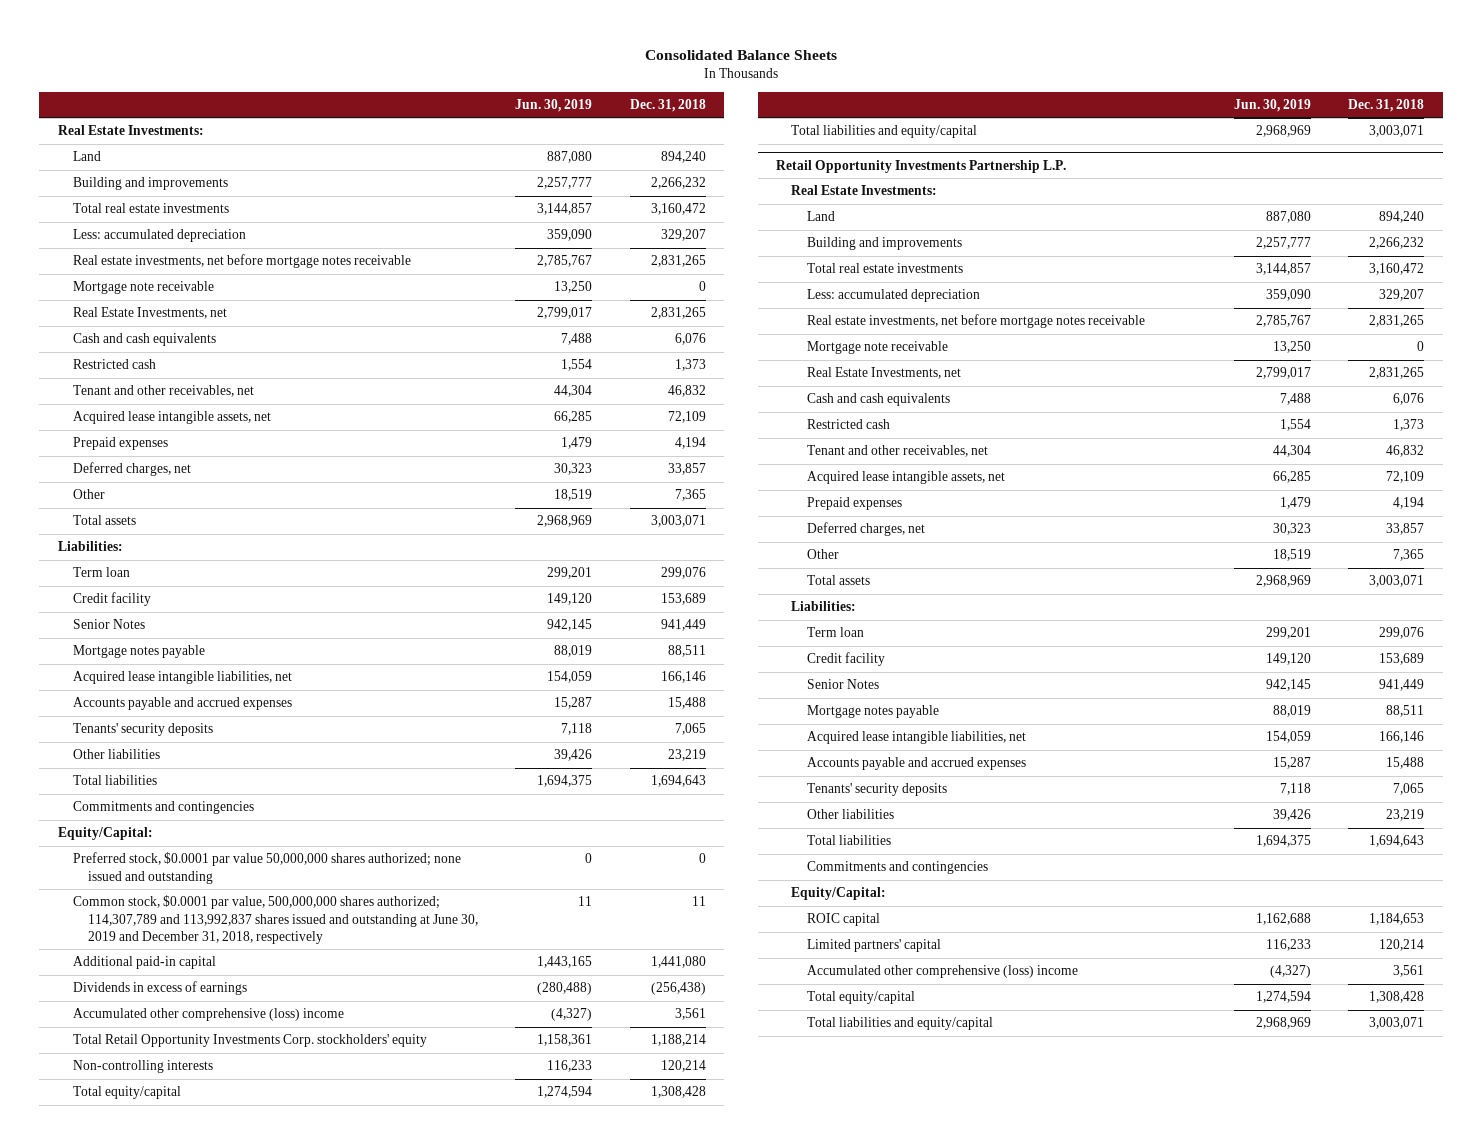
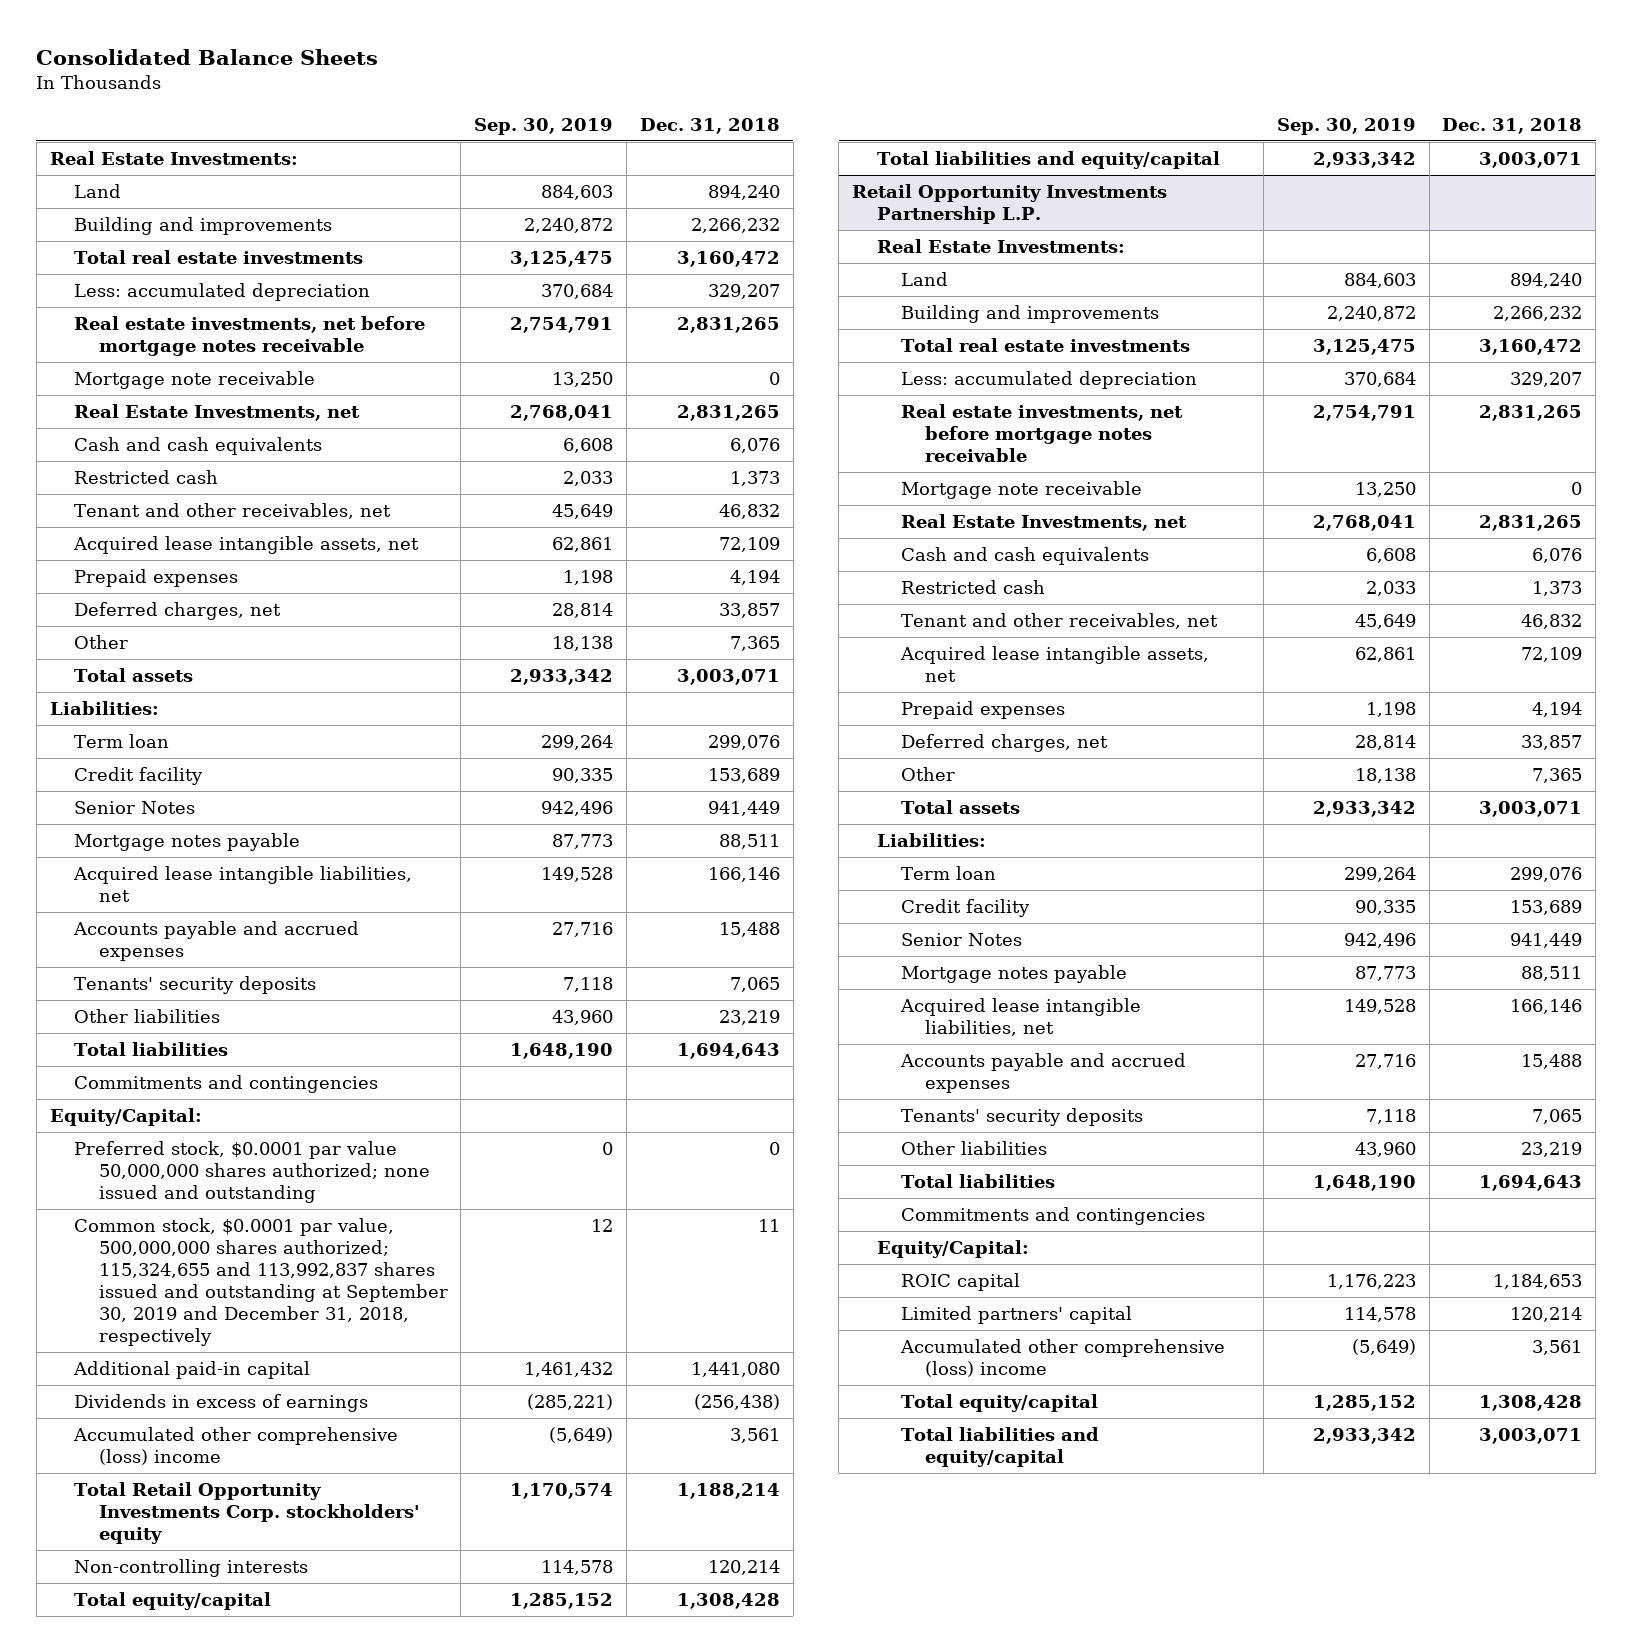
- | Jun. 30, 2019 | Dec. 31, 2018
+ | Sep. 30, 2019 | Dec. 31, 2018
- Common stock, $0.0001 par value, 500,000,000 shares authorized; 114,307,789 and 113,992,837 shares issued and outstanding at June 30, 2019 and December 31, 2018, respectively | 11 | 11
+ Common stock, $0.0001 par value, 500,000,000 shares authorized; 115,324,655 and 113,992,837 shares issued and outstanding at September 30, 2019 and December 31, 2018, respectively | 12 | 11

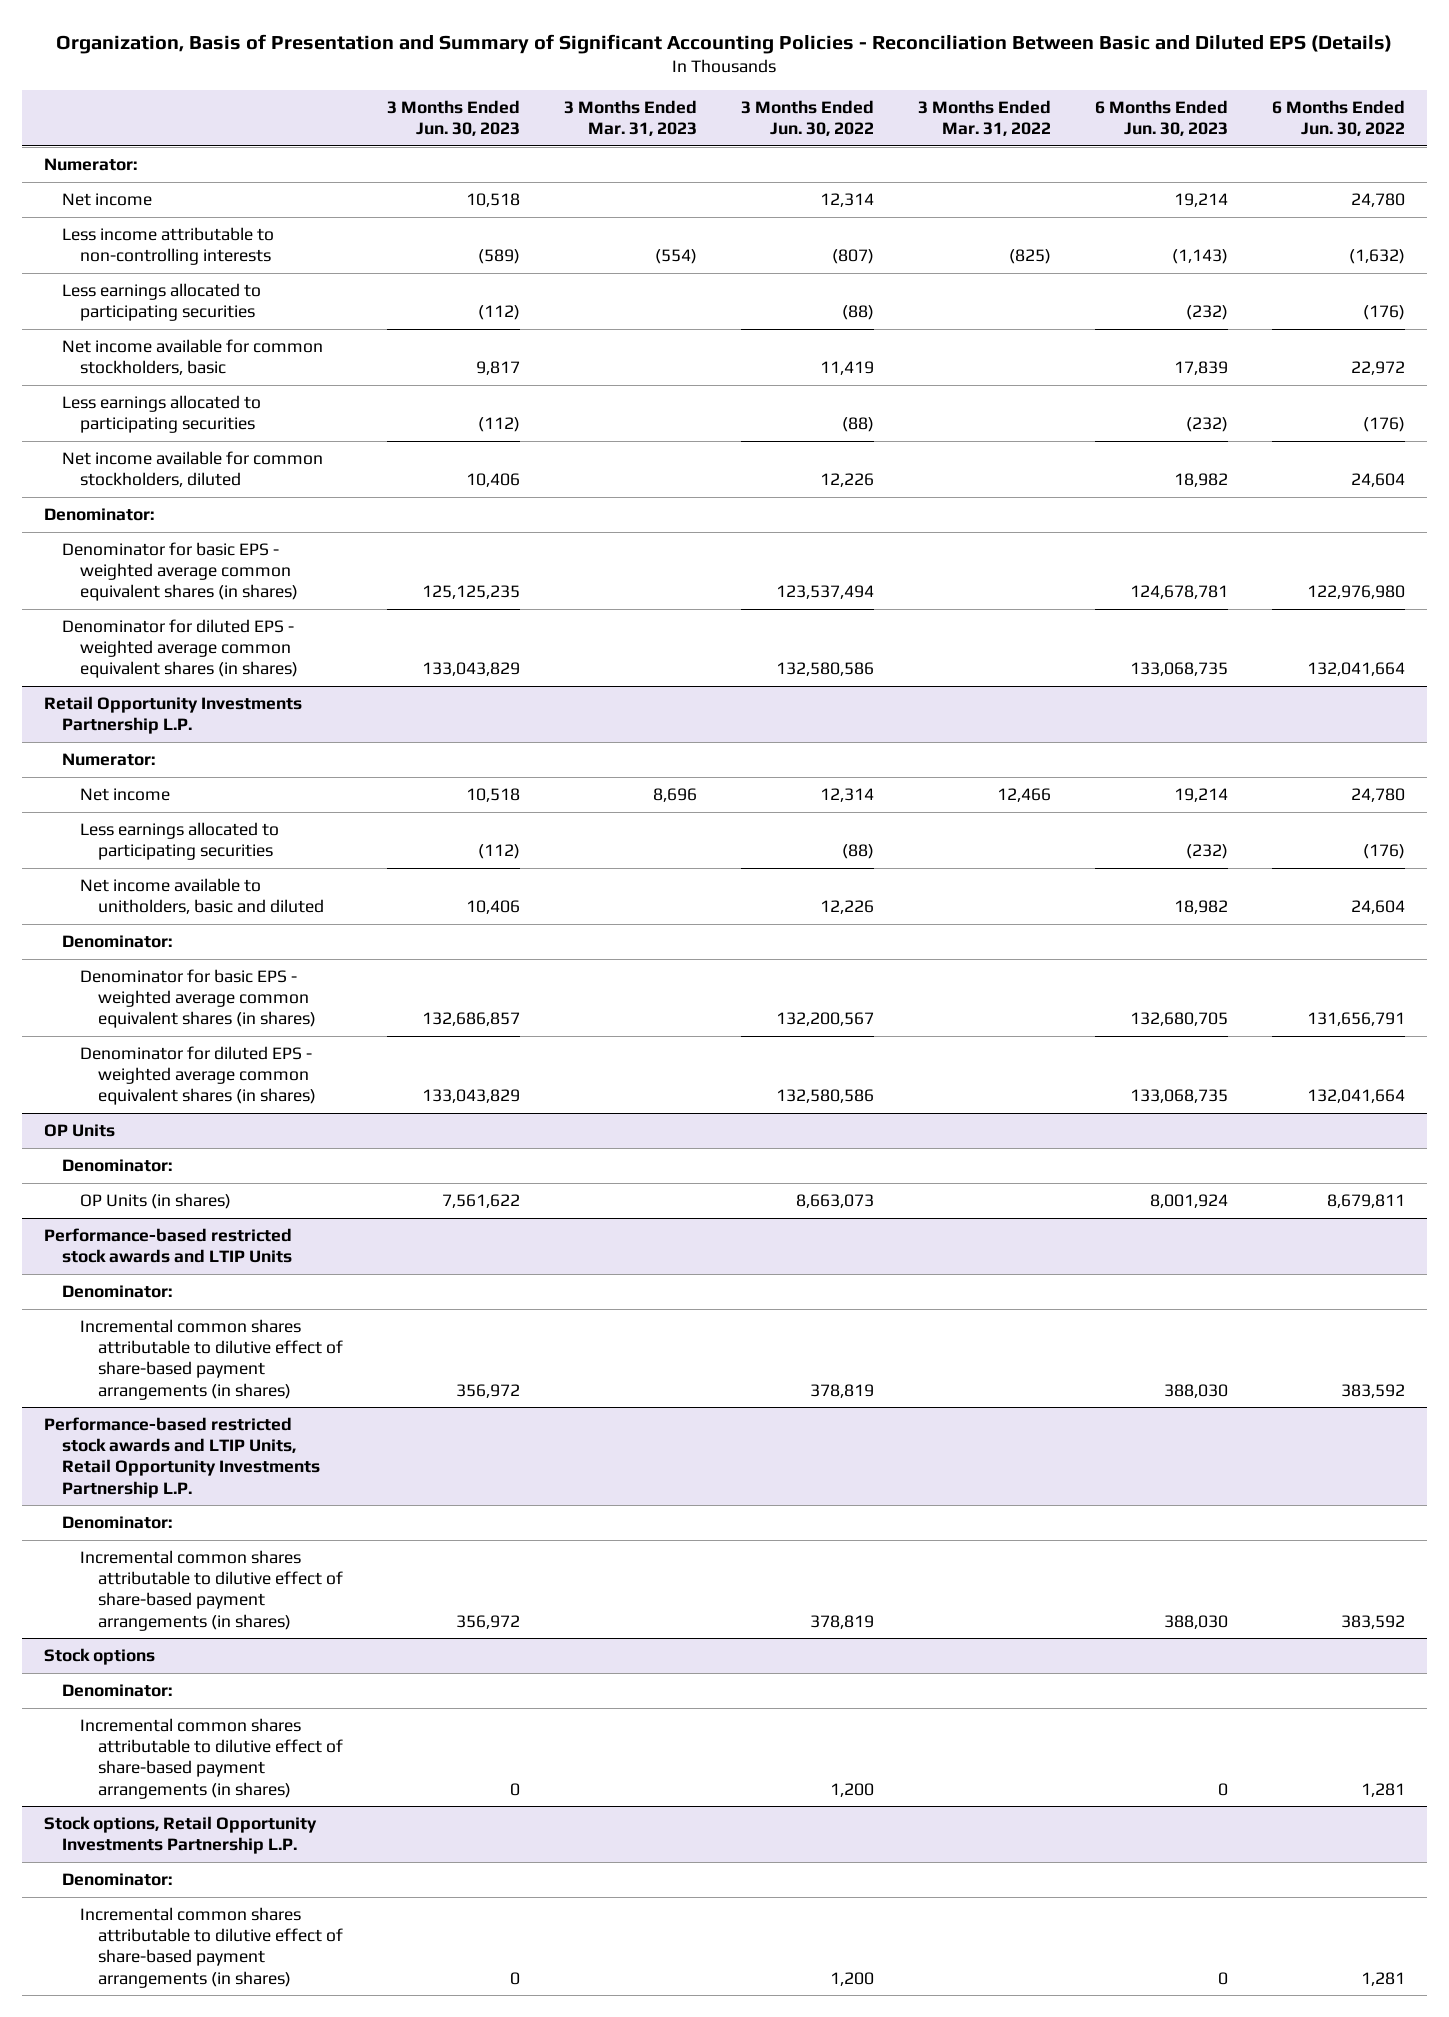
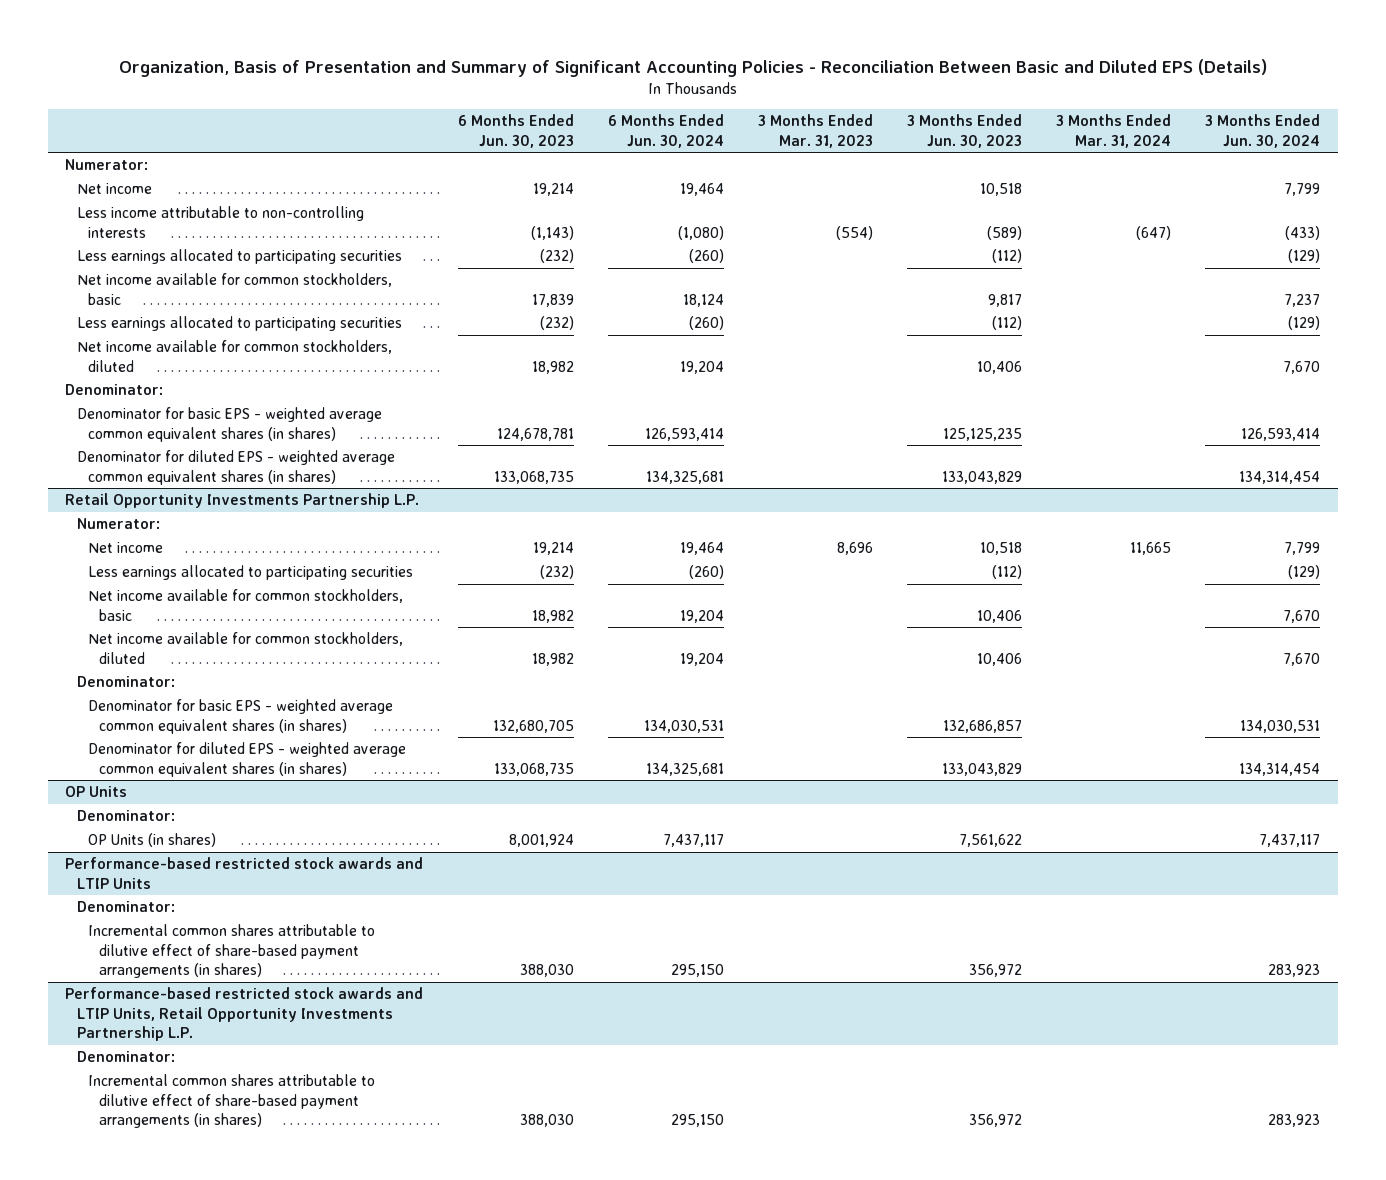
- | 3 Months Ended Jun. 30, 2023 | 3 Months Ended Mar. 31, 2023 | 3 Months Ended Jun. 30, 2022 | 3 Months Ended Mar. 31, 2022 | 6 Months Ended Jun. 30, 2023 | 6 Months Ended Jun. 30, 2022
+ | 6 Months Ended Jun. 30, 2023 | 6 Months Ended Jun. 30, 2024 | 3 Months Ended Mar. 31, 2023 | 3 Months Ended Jun. 30, 2023 | 3 Months Ended Mar. 31, 2024 | 3 Months Ended Jun. 30, 2024
@ Retail Opportunity Investments Partnership L.P.
- Net income available to unitholders, basic and diluted | 10,406 | | 12,226 | | 18,982 | 24,604
+ Net income available for common stockholders, basic | 18,982 | 19,204 | | 10,406 | | 7,670
+ Net income available for common stockholders, diluted | 18,982 | 19,204 | | 10,406 | | 7,670
- Stock options
- Denominator:
- Incremental common shares attributable to dilutive effect of share-based payment arrangements (in shares) | 0 | | 1,200 | | 0 | 1,281
- Stock options, Retail Opportunity Investments Partnership L.P.
- Denominator:
- Incremental common shares attributable to dilutive effect of share-based payment arrangements (in shares) | 0 | | 1,200 | | 0 | 1,281

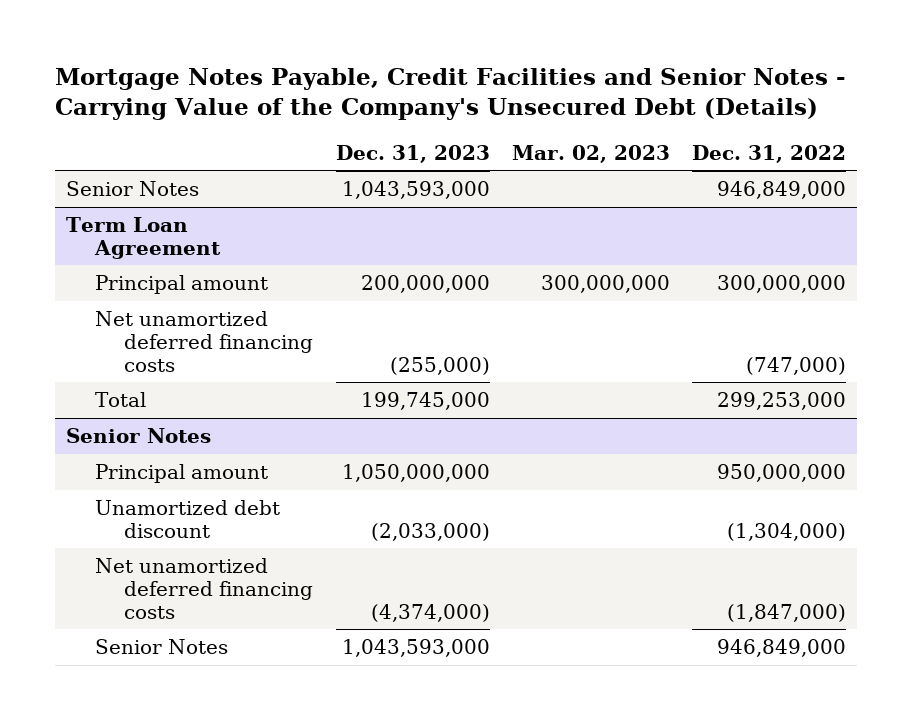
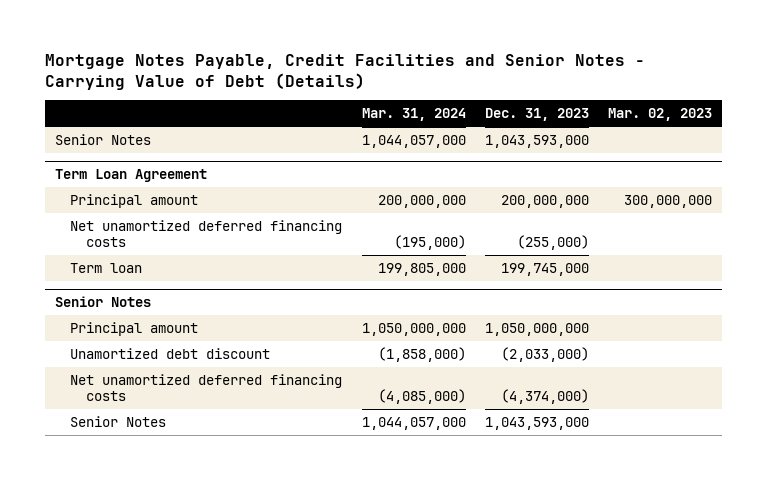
- Mortgage Notes Payable, Credit Facilities and Senior Notes - Carrying Value of the Company's Unsecured Debt (Details)
+ Mortgage Notes Payable, Credit Facilities and Senior Notes - Carrying Value of Debt (Details)
- | Dec. 31, 2023 | Mar. 02, 2023 | Dec. 31, 2022
+ | Mar. 31, 2024 | Dec. 31, 2023 | Mar. 02, 2023
@ Term Loan Agreement
- Total | 199,745,000 | | 299,253,000
+ Term loan | 199,805,000 | 199,745,000 |

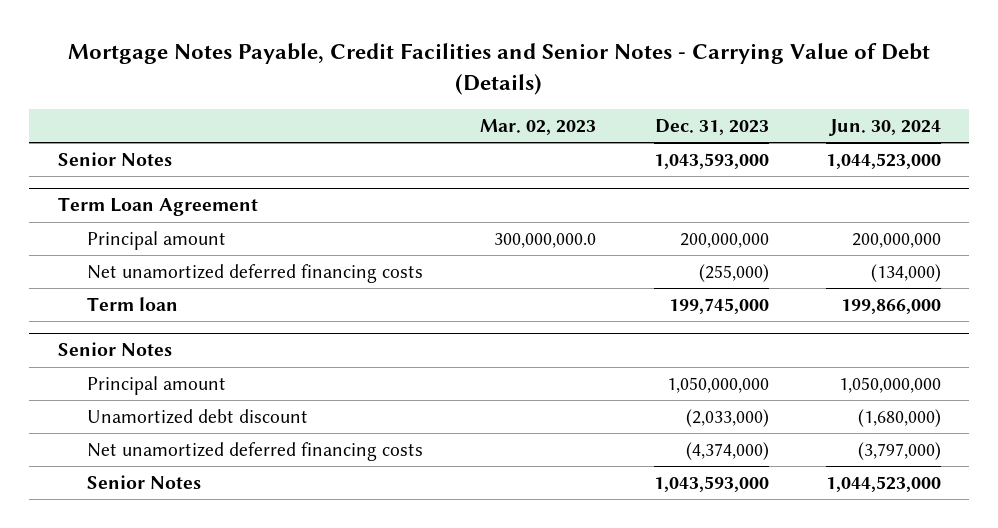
- | Mar. 31, 2024 | Dec. 31, 2023 | Mar. 02, 2023
+ | Mar. 02, 2023 | Dec. 31, 2023 | Jun. 30, 2024
@ Term Loan Agreement
- Principal amount | 200,000,000 | 200,000,000 | 300,000,000
+ Principal amount | 300,000,000.0 | 200,000,000 | 200,000,000

